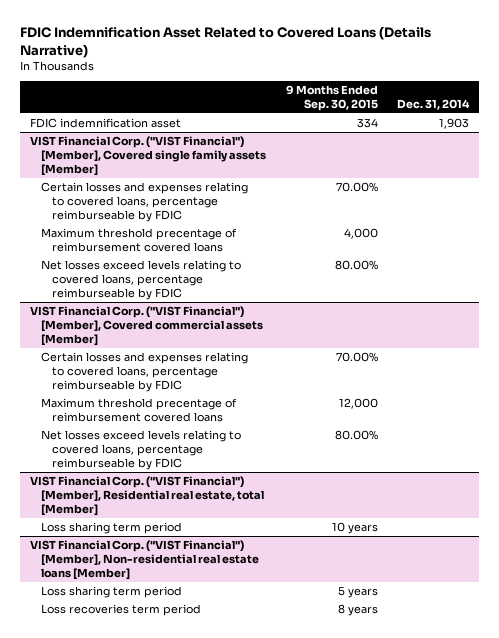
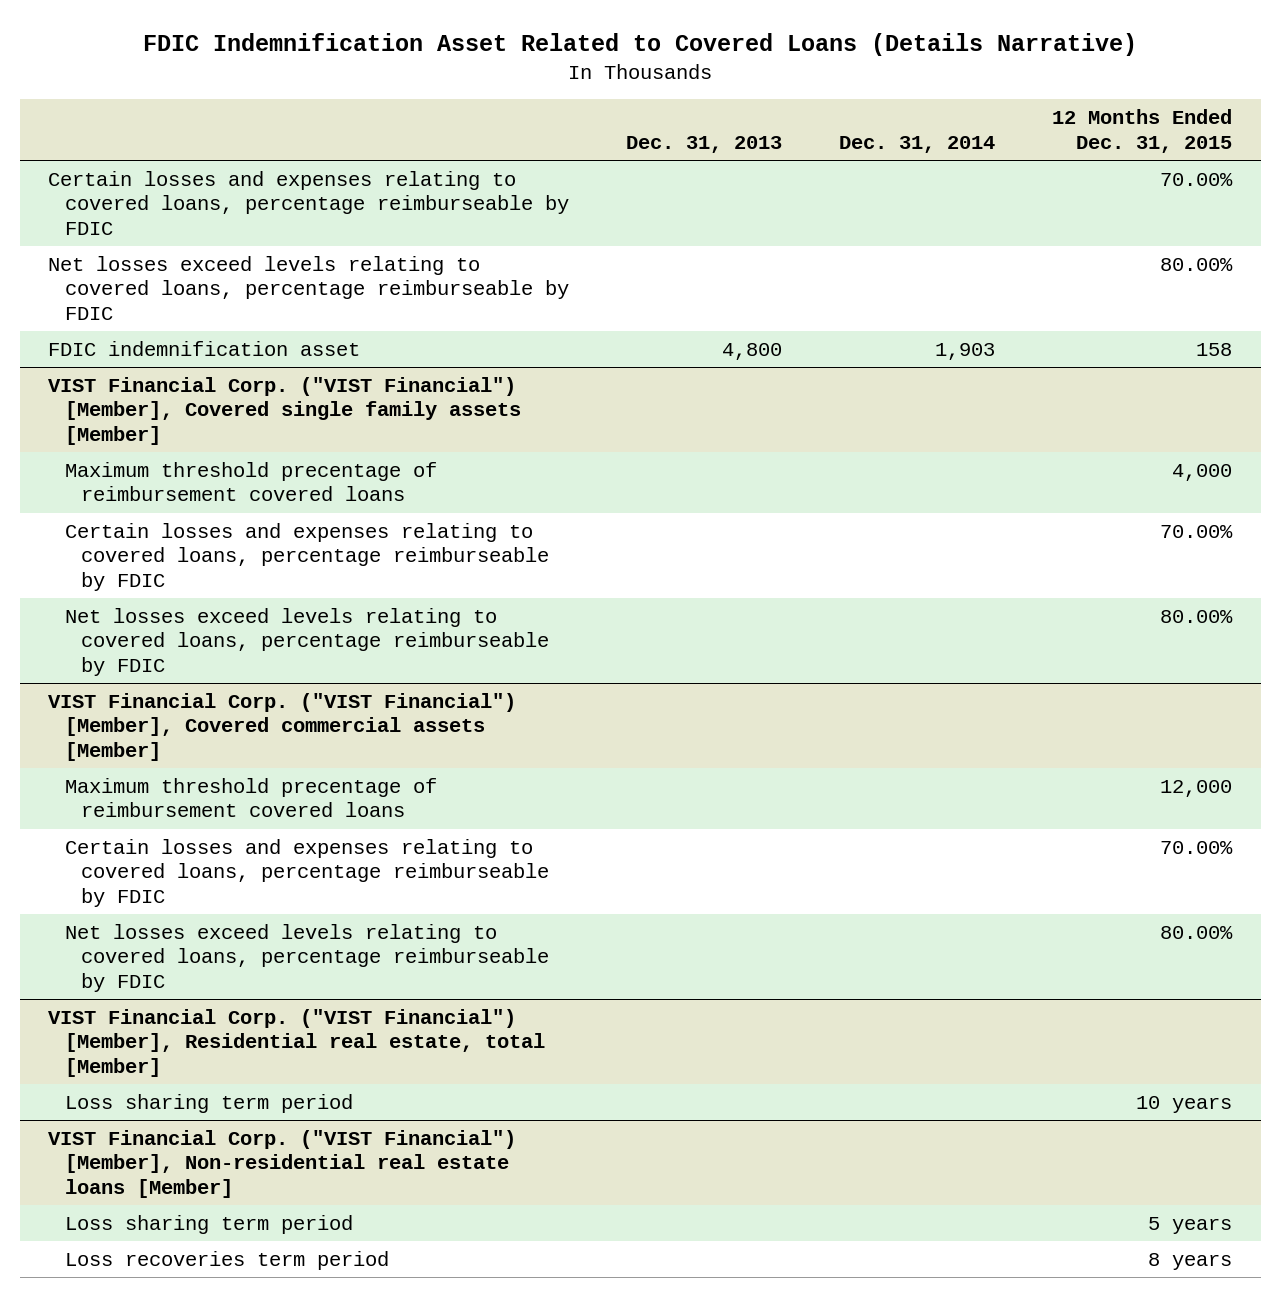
- | 9 Months Ended Sep. 30, 2015 | Dec. 31, 2014
+ | Dec. 31, 2013 | Dec. 31, 2014 | 12 Months Ended Dec. 31, 2015
+ Certain losses and expenses relating to covered loans, percentage reimburseable by FDIC | | | 70.00%
+ Net losses exceed levels relating to covered loans, percentage reimburseable by FDIC | | | 80.00%
@ VIST Financial Corp. ("VIST Financial") [Member], Covered single family assets [Member]
moved down: Certain losses and expenses relating to covered loans, percentage reimburseable by FDIC | | | 70.00%
@ VIST Financial Corp. ("VIST Financial") [Member], Covered commercial assets [Member]
moved down: Certain losses and expenses relating to covered loans, percentage reimburseable by FDIC | | | 70.00%

